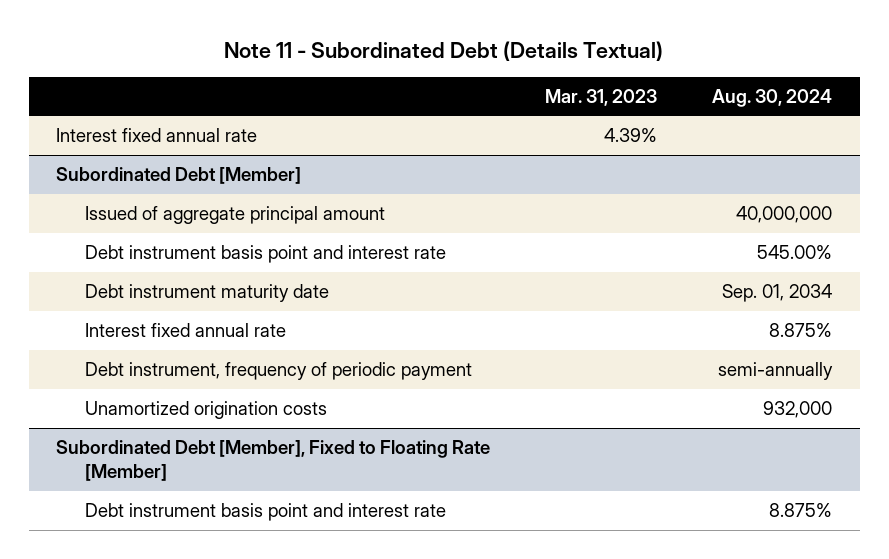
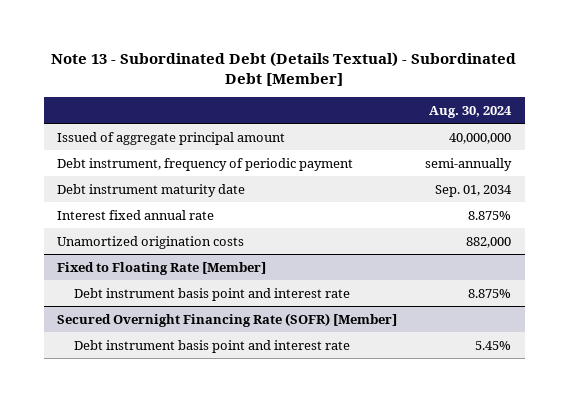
- Note 11 - Subordinated Debt (Details Textual)
+ Note 13 - Subordinated Debt (Details Textual) - Subordinated Debt [Member]
- | Mar. 31, 2023 | Aug. 30, 2024
+ | Aug. 30, 2024
- Interest fixed annual rate | 4.39% |
- Subordinated Debt [Member]
- Debt instrument basis point and interest rate | | 545.00%
+ Debt instrument, frequency of periodic payment | semi-annually
- Debt instrument, frequency of periodic payment | | semi-annually
- Unamortized origination costs | | 932,000
- Subordinated Debt [Member], Fixed to Floating Rate [Member]
+ Unamortized origination costs | 882,000
+ Fixed to Floating Rate [Member]
+ Secured Overnight Financing Rate (SOFR) [Member]
+ Debt instrument basis point and interest rate | 5.45%

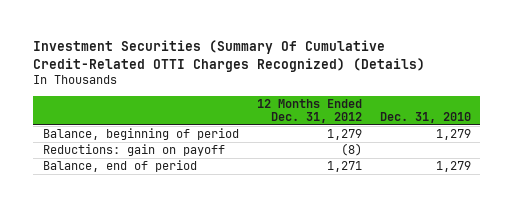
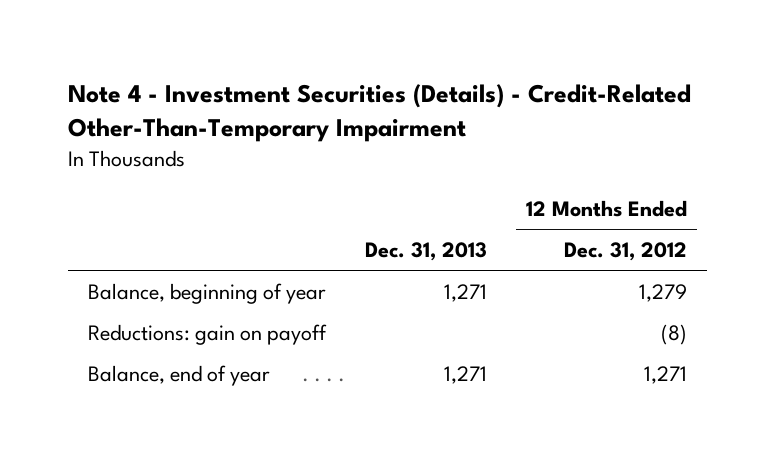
- Investment Securities (Summary Of Cumulative Credit-Related OTTI Charges Recognized) (Details)
+ Note 4 - Investment Securities (Details) - Credit-Related Other-Than-Temporary Impairment
- | 12 Months Ended Dec. 31, 2012 | Dec. 31, 2010
+ | Dec. 31, 2013 | 12 Months Ended Dec. 31, 2012
- Balance, beginning of period | 1,279 | 1,279
+ Balance, beginning of year | 1,271 | 1,279
- Balance, end of period | 1,271 | 1,279
+ Balance, end of year | 1,271 | 1,271

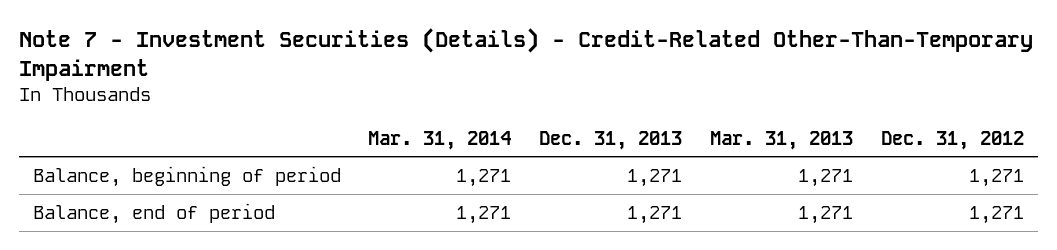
- Note 4 - Investment Securities (Details) - Credit-Related Other-Than-Temporary Impairment
+ Note 7 - Investment Securities (Details) - Credit-Related Other-Than-Temporary Impairment
- | Dec. 31, 2013 | 12 Months Ended Dec. 31, 2012
+ | Mar. 31, 2014 | Dec. 31, 2013 | Mar. 31, 2013 | Dec. 31, 2012
- Balance, beginning of year | 1,271 | 1,279
- Reductions: gain on payoff | | (8)
- Balance, end of year | 1,271 | 1,271
+ Balance, beginning of period | 1,271 | 1,271 | 1,271 | 1,271
+ Balance, end of period | 1,271 | 1,271 | 1,271 | 1,271

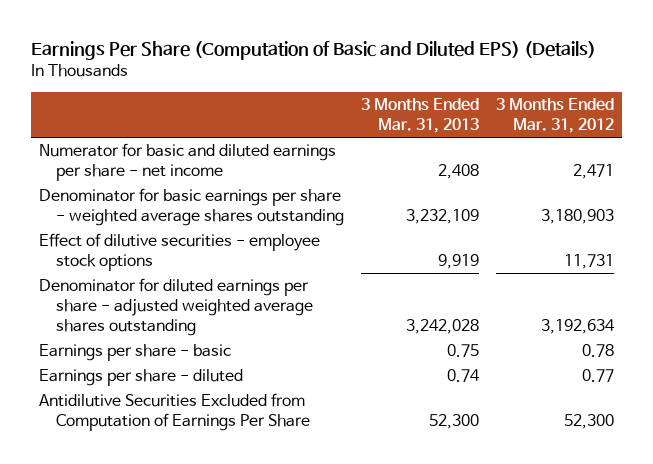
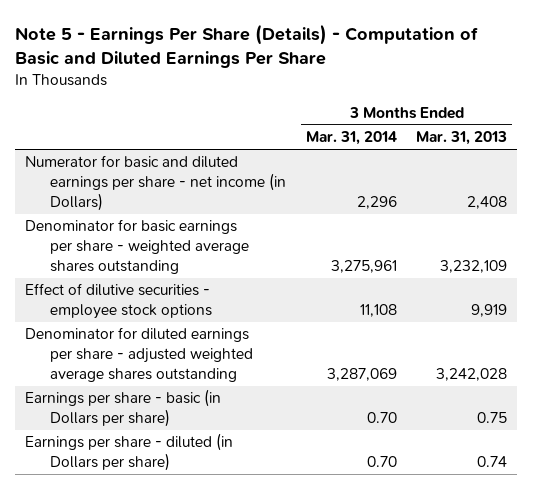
- Earnings Per Share (Computation of Basic and Diluted EPS) (Details)
+ Note 5 - Earnings Per Share (Details) - Computation of Basic and Diluted Earnings Per Share
- | 3 Months Ended Mar. 31, 2013 | 3 Months Ended Mar. 31, 2012
+ | 3 Months Ended Mar. 31, 2014 | 3 Months Ended Mar. 31, 2013
- Numerator for basic and diluted earnings per share - net income | 2,408 | 2,471
+ Numerator for basic and diluted earnings per share - net income (in Dollars) | 2,296 | 2,408
- Earnings per share - basic | 0.75 | 0.78
- Earnings per share - diluted | 0.74 | 0.77
- Antidilutive Securities Excluded from Computation of Earnings Per Share | 52,300 | 52,300
+ Earnings per share - basic (in Dollars per share) | 0.70 | 0.75
+ Earnings per share - diluted (in Dollars per share) | 0.70 | 0.74

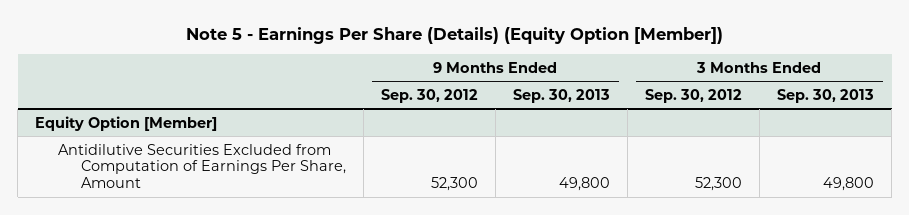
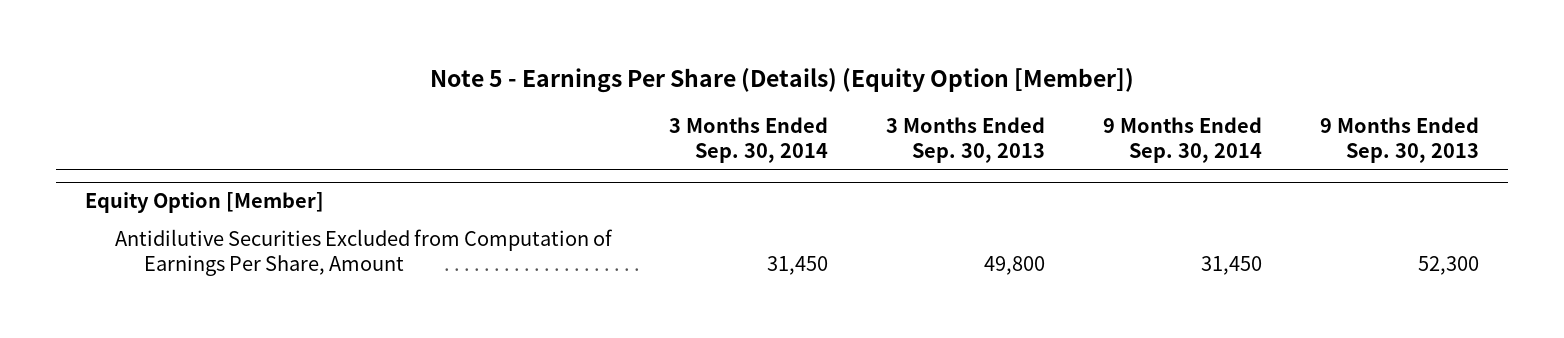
- | 9 Months Ended Sep. 30, 2012 | 9 Months Ended Sep. 30, 2013 | 3 Months Ended Sep. 30, 2012 | 3 Months Ended Sep. 30, 2013
+ | 3 Months Ended Sep. 30, 2014 | 3 Months Ended Sep. 30, 2013 | 9 Months Ended Sep. 30, 2014 | 9 Months Ended Sep. 30, 2013
@ Equity Option [Member]
- Antidilutive Securities Excluded from Computation of Earnings Per Share, Amount | 52,300 | 49,800 | 52,300 | 49,800
+ Antidilutive Securities Excluded from Computation of Earnings Per Share, Amount | 31,450 | 49,800 | 31,450 | 52,300

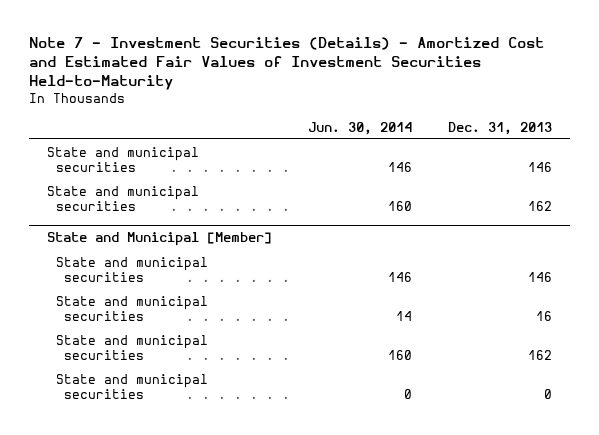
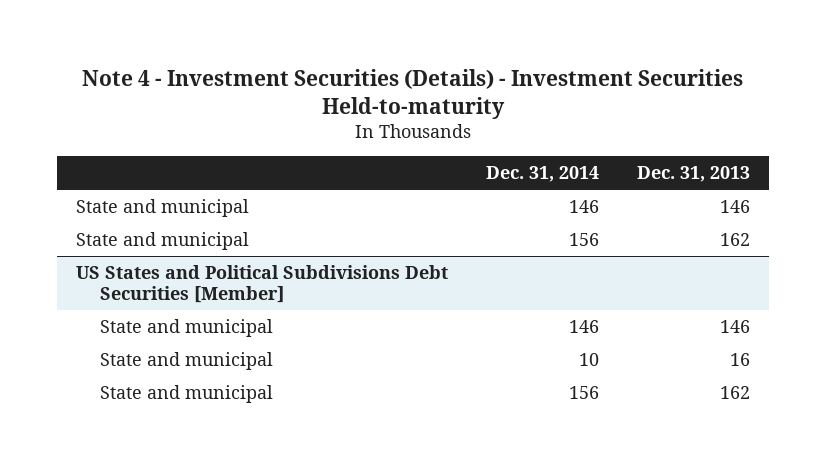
- Note 7 - Investment Securities (Details) - Amortized Cost and Estimated Fair Values of Investment Securities Held-to-Maturity
+ Note 4 - Investment Securities (Details) - Investment Securities Held-to-maturity
- | Jun. 30, 2014 | Dec. 31, 2013
+ | Dec. 31, 2014 | Dec. 31, 2013
- State and municipal securities | 146 | 146
- State and municipal securities | 160 | 162
- State and Municipal [Member]
- State and municipal securities | 146 | 146
- State and municipal securities | 14 | 16
- State and municipal securities | 160 | 162
- State and municipal securities | 0 | 0
+ State and municipal | 146 | 146
+ State and municipal | 156 | 162
+ US States and Political Subdivisions Debt Securities [Member]
+ State and municipal | 146 | 146
+ State and municipal | 10 | 16
+ State and municipal | 156 | 162

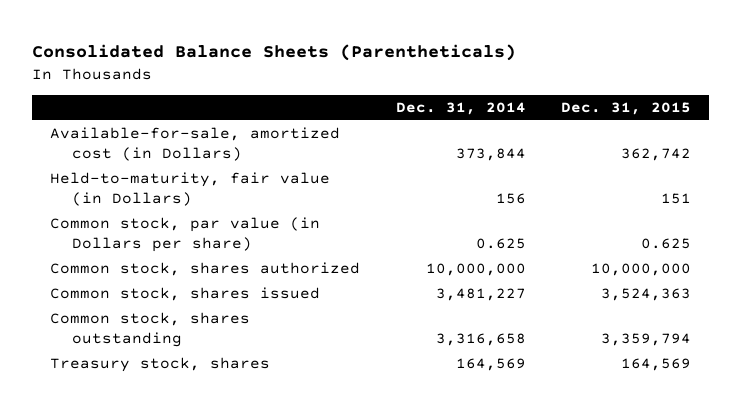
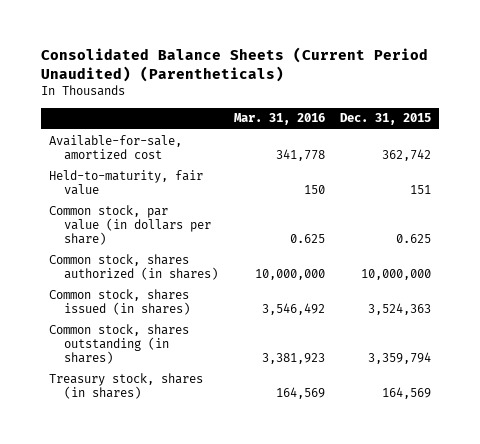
- Consolidated Balance Sheets (Parentheticals)
+ Consolidated Balance Sheets (Current Period Unaudited) (Parentheticals)
- | Dec. 31, 2014 | Dec. 31, 2015
+ | Mar. 31, 2016 | Dec. 31, 2015
- Available-for-sale, amortized cost (in Dollars) | 373,844 | 362,742
- Held-to-maturity, fair value (in Dollars) | 156 | 151
- Common stock, par value (in Dollars per share) | 0.625 | 0.625
- Common stock, shares authorized | 10,000,000 | 10,000,000
- Common stock, shares issued | 3,481,227 | 3,524,363
- Common stock, shares outstanding | 3,316,658 | 3,359,794
- Treasury stock, shares | 164,569 | 164,569
+ Available-for-sale, amortized cost | 341,778 | 362,742
+ Held-to-maturity, fair value | 150 | 151
+ Common stock, par value (in dollars per share) | 0.625 | 0.625
+ Common stock, shares authorized (in shares) | 10,000,000 | 10,000,000
+ Common stock, shares issued (in shares) | 3,546,492 | 3,524,363
+ Common stock, shares outstanding (in shares) | 3,381,923 | 3,359,794
+ Treasury stock, shares (in shares) | 164,569 | 164,569

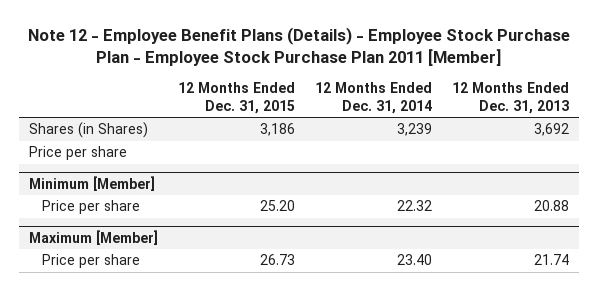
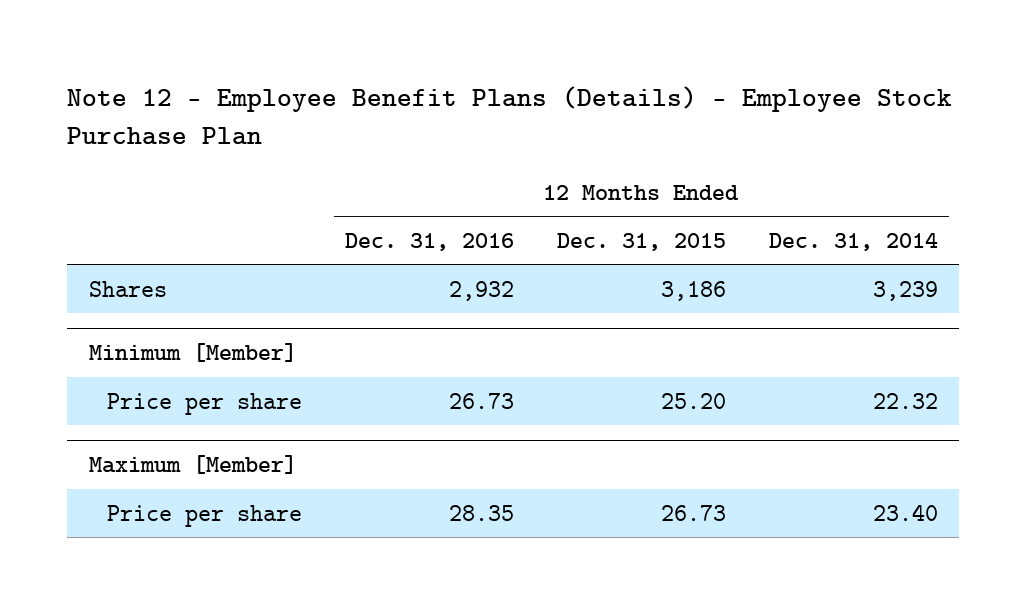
- Note 12 - Employee Benefit Plans (Details) - Employee Stock Purchase Plan - Employee Stock Purchase Plan 2011 [Member]
+ Note 12 - Employee Benefit Plans (Details) - Employee Stock Purchase Plan
- | 12 Months Ended Dec. 31, 2015 | 12 Months Ended Dec. 31, 2014 | 12 Months Ended Dec. 31, 2013
+ | 12 Months Ended Dec. 31, 2016 | 12 Months Ended Dec. 31, 2015 | 12 Months Ended Dec. 31, 2014
- Shares (in Shares) | 3,186 | 3,239 | 3,692
- Price per share
+ Shares | 2,932 | 3,186 | 3,239

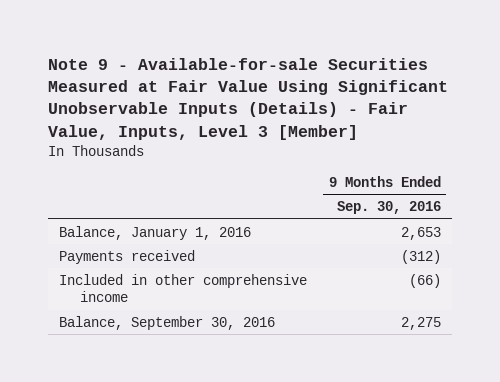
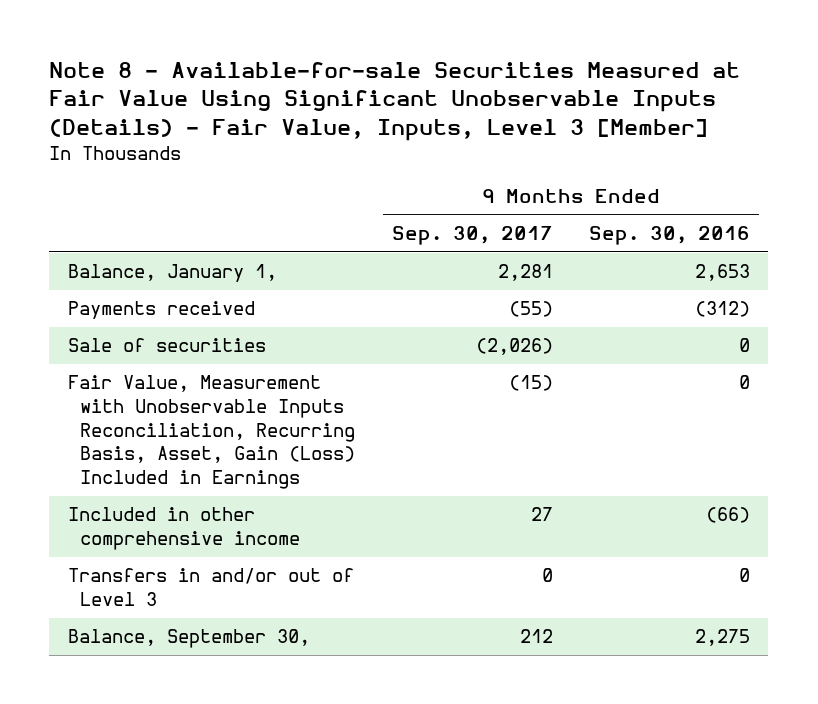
- Note 9 - Available-for-sale Securities Measured at Fair Value Using Significant Unobservable Inputs (Details) - Fair Value, Inputs, Level 3 [Member]
+ Note 8 - Available-for-sale Securities Measured at Fair Value Using Significant Unobservable Inputs (Details) - Fair Value, Inputs, Level 3 [Member]
- | 9 Months Ended Sep. 30, 2016
+ | 9 Months Ended Sep. 30, 2017 | 9 Months Ended Sep. 30, 2016
- Balance, January 1, 2016 | 2,653
+ Balance, January 1, | 2,281 | 2,653
+ Sale of securities | (2,026) | 0
+ Fair Value, Measurement with Unobservable Inputs Reconciliation, Recurring Basis, Asset, Gain (Loss) Included in Earnings | (15) | 0
- Balance, September 30, 2016 | 2,275
+ Transfers in and/or out of Level 3 | 0 | 0
+ Balance, September 30, | 212 | 2,275

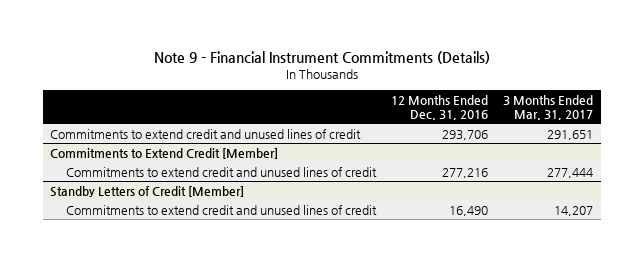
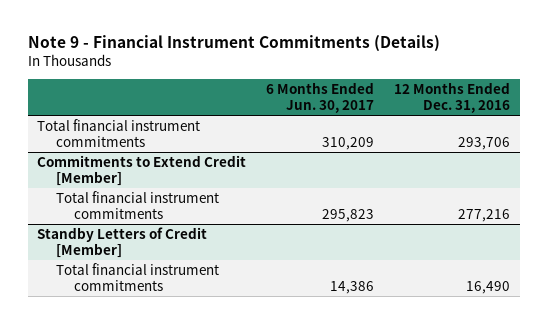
- | 12 Months Ended Dec. 31, 2016 | 3 Months Ended Mar. 31, 2017
+ | 6 Months Ended Jun. 30, 2017 | 12 Months Ended Dec. 31, 2016
- Commitments to extend credit and unused lines of credit | 293,706 | 291,651
+ Total financial instrument commitments | 310,209 | 293,706
@ Commitments to Extend Credit [Member]
- Commitments to extend credit and unused lines of credit | 277,216 | 277,444
+ Total financial instrument commitments | 295,823 | 277,216
@ Standby Letters of Credit [Member]
- Commitments to extend credit and unused lines of credit | 16,490 | 14,207
+ Total financial instrument commitments | 14,386 | 16,490

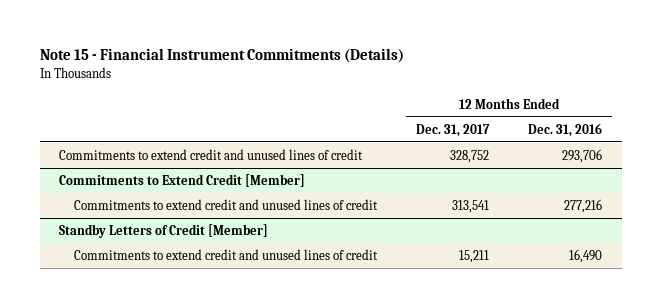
- Note 9 - Financial Instrument Commitments (Details)
+ Note 15 - Financial Instrument Commitments (Details)
- | 6 Months Ended Jun. 30, 2017 | 12 Months Ended Dec. 31, 2016
+ | 12 Months Ended Dec. 31, 2017 | 12 Months Ended Dec. 31, 2016
- Total financial instrument commitments | 310,209 | 293,706
+ Commitments to extend credit and unused lines of credit | 328,752 | 293,706
@ Commitments to Extend Credit [Member]
- Total financial instrument commitments | 295,823 | 277,216
+ Commitments to extend credit and unused lines of credit | 313,541 | 277,216
@ Standby Letters of Credit [Member]
- Total financial instrument commitments | 14,386 | 16,490
+ Commitments to extend credit and unused lines of credit | 15,211 | 16,490

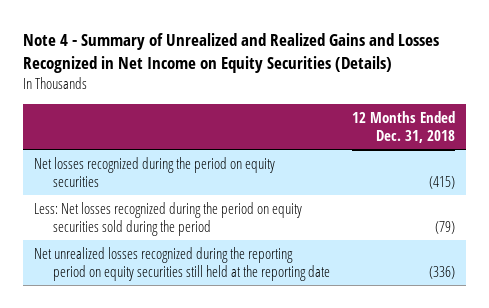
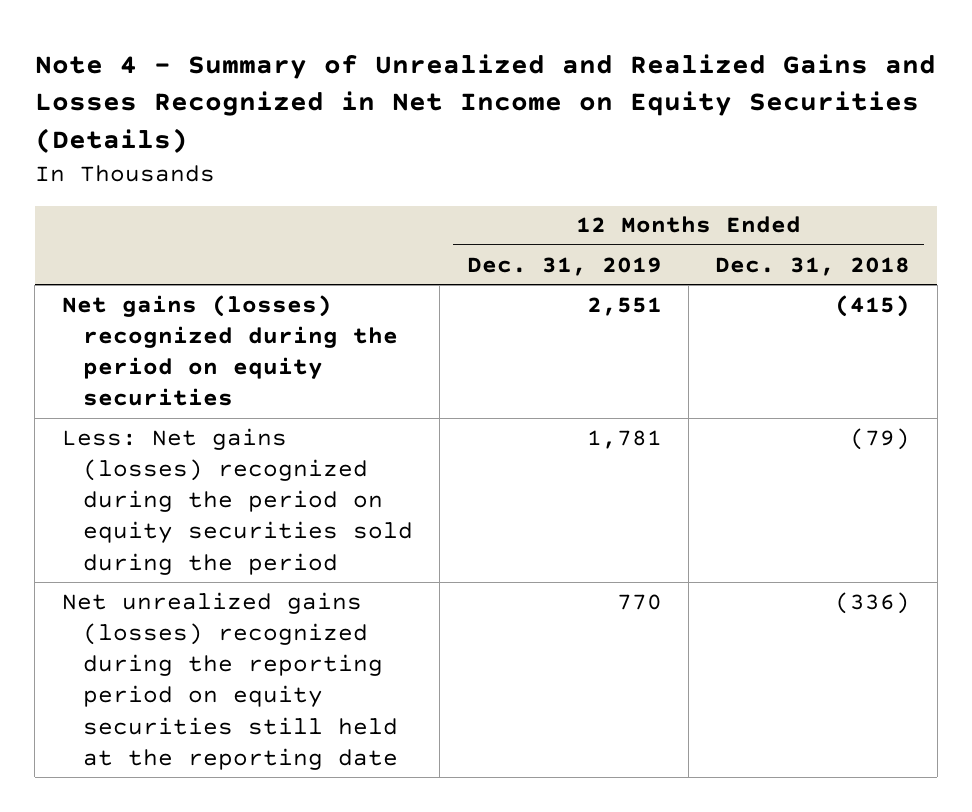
- | 12 Months Ended Dec. 31, 2018
+ | 12 Months Ended Dec. 31, 2019 | 12 Months Ended Dec. 31, 2018
- Net losses recognized during the period on equity securities | (415)
- Less: Net losses recognized during the period on equity securities sold during the period | (79)
- Net unrealized losses recognized during the reporting period on equity securities still held at the reporting date | (336)
+ Net gains (losses) recognized during the period on equity securities | 2,551 | (415)
+ Less: Net gains (losses) recognized during the period on equity securities sold during the period | 1,781 | (79)
+ Net unrealized gains (losses) recognized during the reporting period on equity securities still held at the reporting date | 770 | (336)

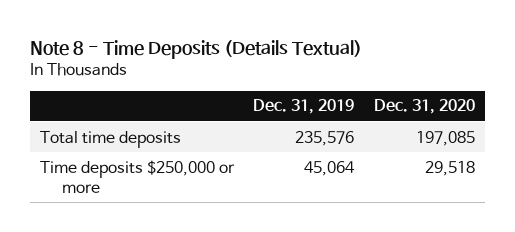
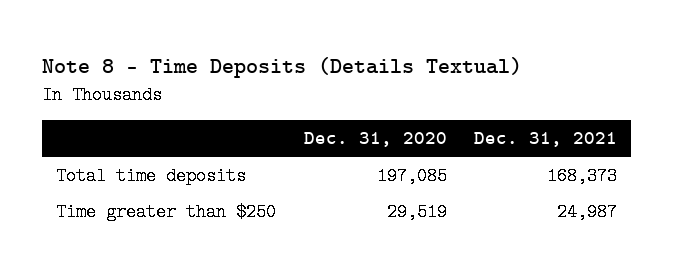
- | Dec. 31, 2019 | Dec. 31, 2020
+ | Dec. 31, 2020 | Dec. 31, 2021
- Time deposits $250,000 or more | 45,064 | 29,518
+ Time greater than $250 | 29,519 | 24,987

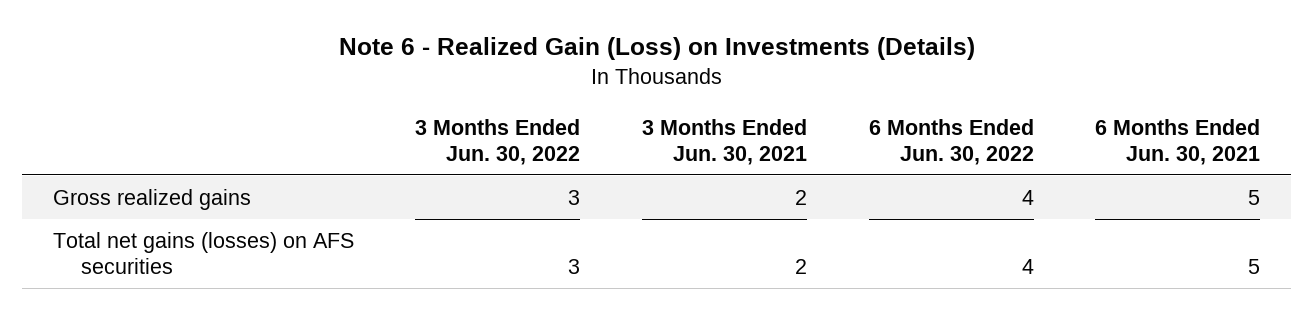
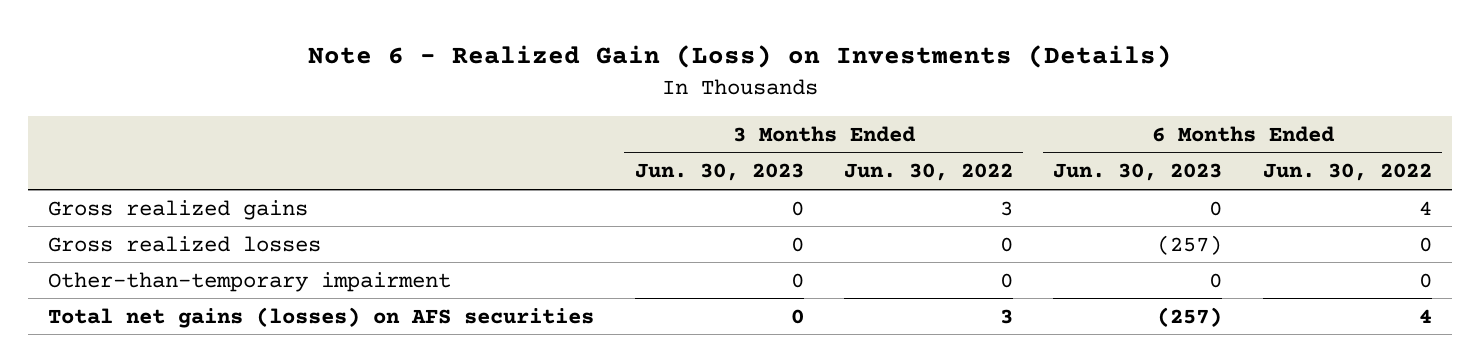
- | 3 Months Ended Jun. 30, 2022 | 3 Months Ended Jun. 30, 2021 | 6 Months Ended Jun. 30, 2022 | 6 Months Ended Jun. 30, 2021
+ | 3 Months Ended Jun. 30, 2023 | 3 Months Ended Jun. 30, 2022 | 6 Months Ended Jun. 30, 2023 | 6 Months Ended Jun. 30, 2022
+ Gross realized losses | 0 | 0 | (257) | 0
+ Other-than-temporary impairment | 0 | 0 | 0 | 0

